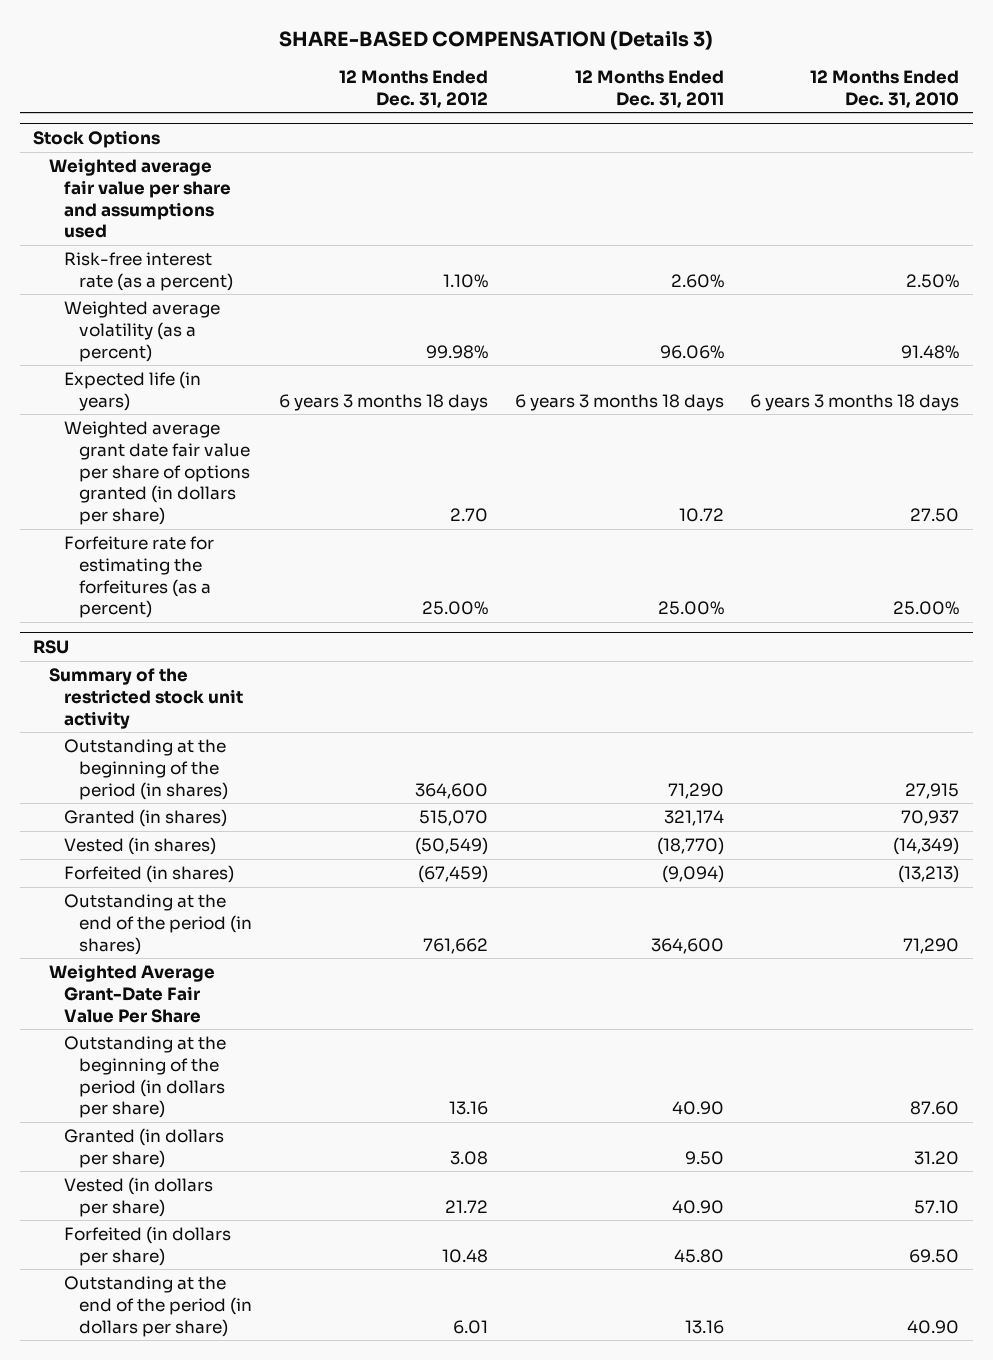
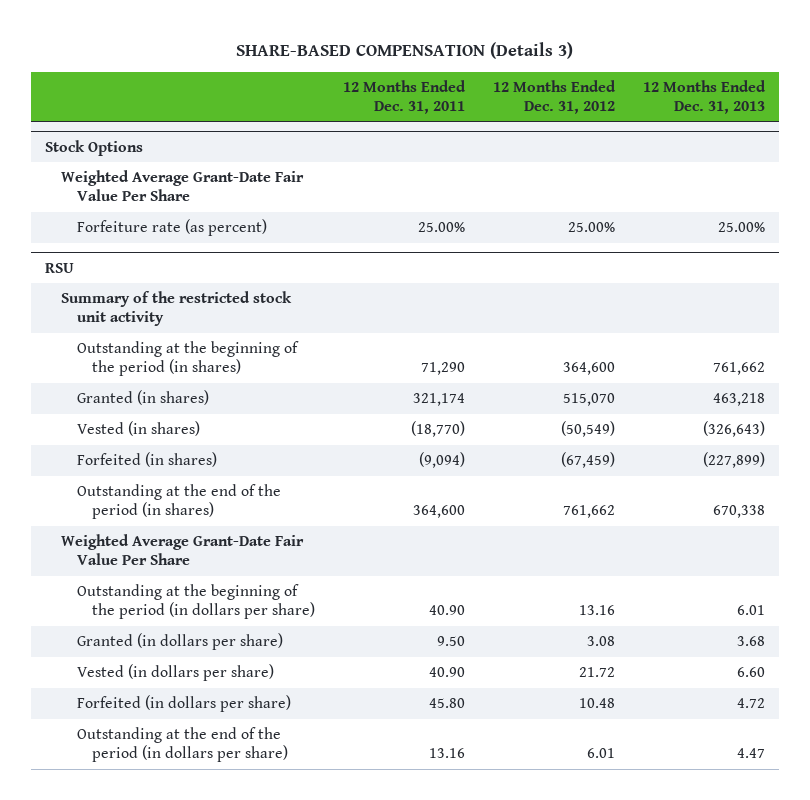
- | 12 Months Ended Dec. 31, 2012 | 12 Months Ended Dec. 31, 2011 | 12 Months Ended Dec. 31, 2010
+ | 12 Months Ended Dec. 31, 2011 | 12 Months Ended Dec. 31, 2012 | 12 Months Ended Dec. 31, 2013
@ Stock Options
- Weighted average fair value per share and assumptions used
- Risk-free interest rate (as a percent) | 1.10% | 2.60% | 2.50%
- Weighted average volatility (as a percent) | 99.98% | 96.06% | 91.48%
- Expected life (in years) | 6 years 3 months 18 days | 6 years 3 months 18 days | 6 years 3 months 18 days
- Weighted average grant date fair value per share of options granted (in dollars per share) | 2.70 | 10.72 | 27.50
- Forfeiture rate for estimating the forfeitures (as a percent) | 25.00% | 25.00% | 25.00%
+ Weighted Average Grant-Date Fair Value Per Share
+ Forfeiture rate (as percent) | 25.00% | 25.00% | 25.00%

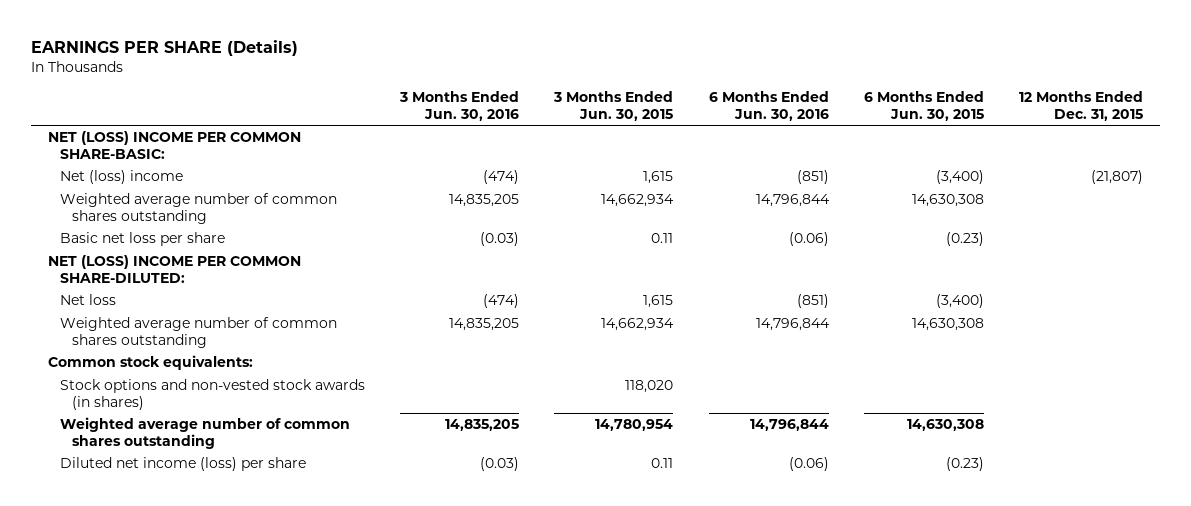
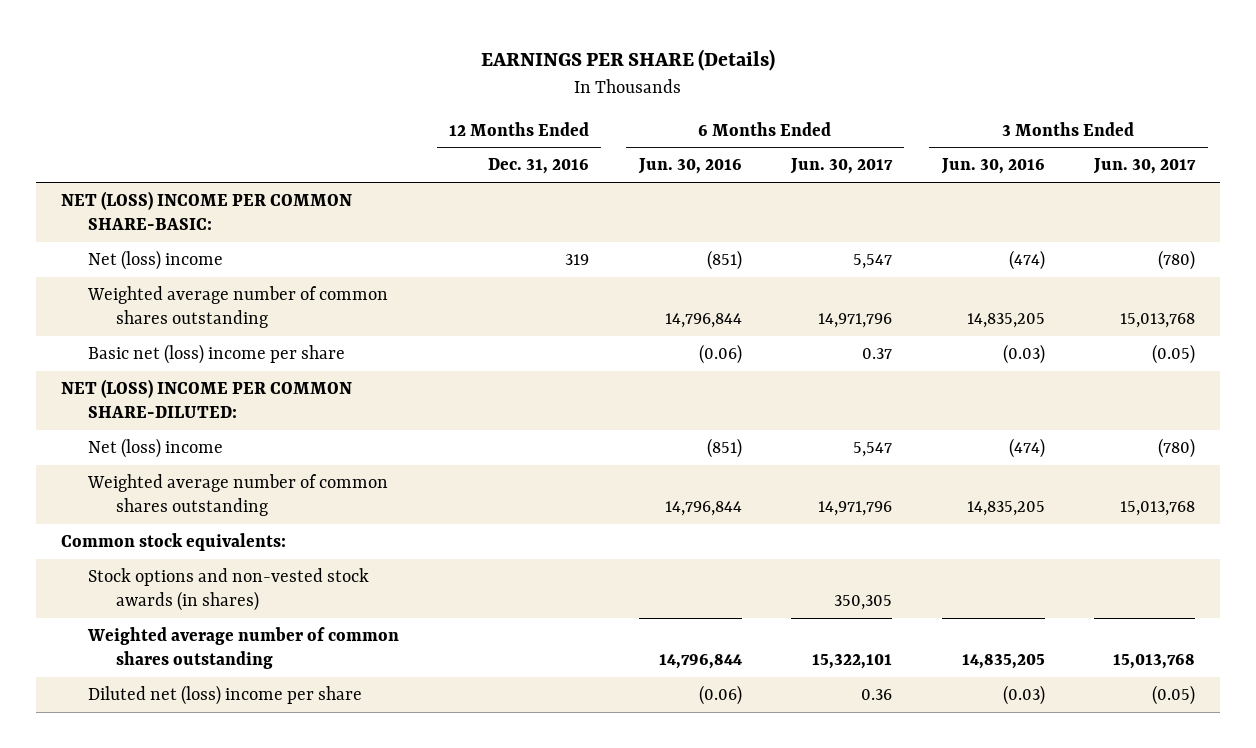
- | 3 Months Ended Jun. 30, 2016 | 3 Months Ended Jun. 30, 2015 | 6 Months Ended Jun. 30, 2016 | 6 Months Ended Jun. 30, 2015 | 12 Months Ended Dec. 31, 2015
+ | 12 Months Ended Dec. 31, 2016 | 6 Months Ended Jun. 30, 2016 | 6 Months Ended Jun. 30, 2017 | 3 Months Ended Jun. 30, 2016 | 3 Months Ended Jun. 30, 2017
- Basic net loss per share | (0.03) | 0.11 | (0.06) | (0.23) |
+ Basic net (loss) income per share | | (0.06) | 0.37 | (0.03) | (0.05)
- Net loss | (474) | 1,615 | (851) | (3,400) |
+ Net (loss) income | | (851) | 5,547 | (474) | (780)
- Diluted net income (loss) per share | (0.03) | 0.11 | (0.06) | (0.23) |
+ Diluted net (loss) income per share | | (0.06) | 0.36 | (0.03) | (0.05)

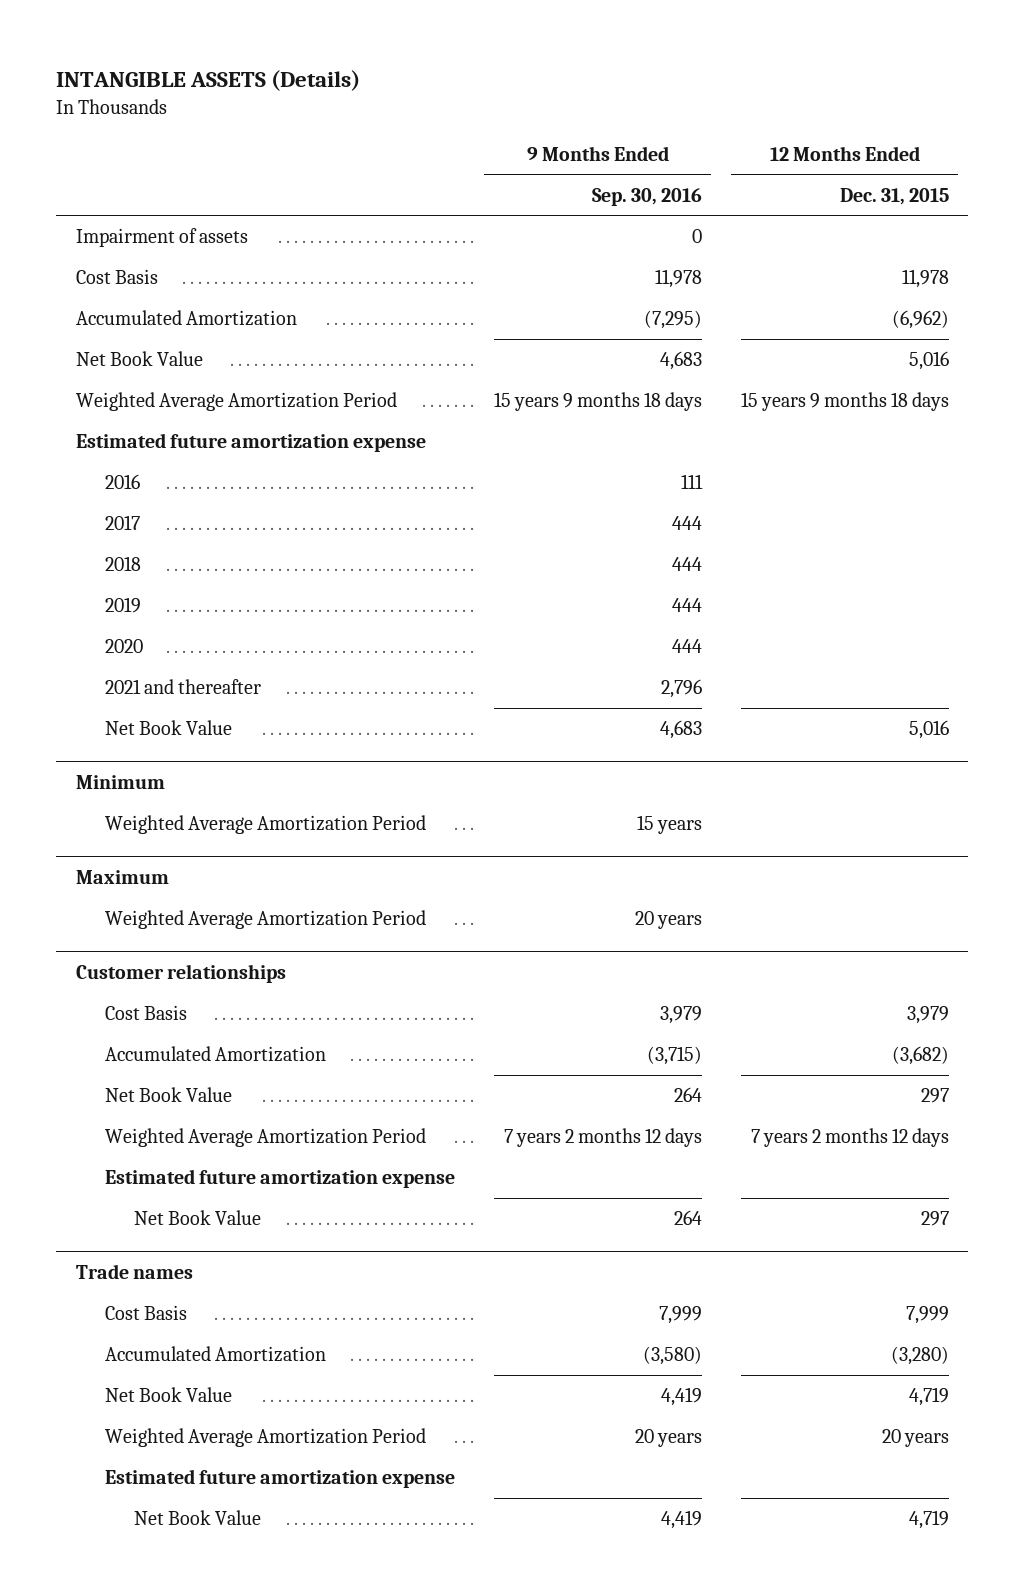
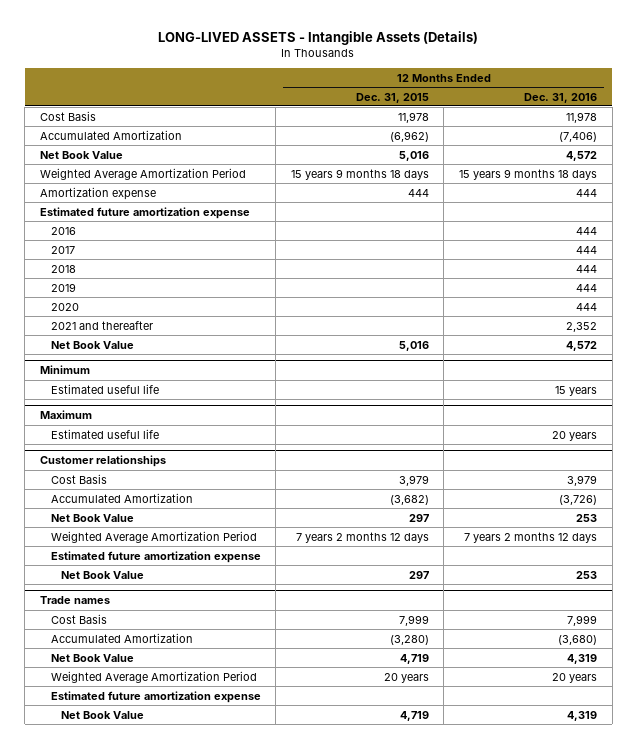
- INTANGIBLE ASSETS (Details)
+ LONG-LIVED ASSETS - Intangible Assets (Details)
- | 9 Months Ended Sep. 30, 2016 | 12 Months Ended Dec. 31, 2015
+ | 12 Months Ended Dec. 31, 2015 | 12 Months Ended Dec. 31, 2016
- Impairment of assets | 0 |
+ Amortization expense | 444 | 444
@ Minimum
- Weighted Average Amortization Period | 15 years |
+ Estimated useful life | | 15 years
@ Maximum
- Weighted Average Amortization Period | 20 years |
+ Estimated useful life | | 20 years

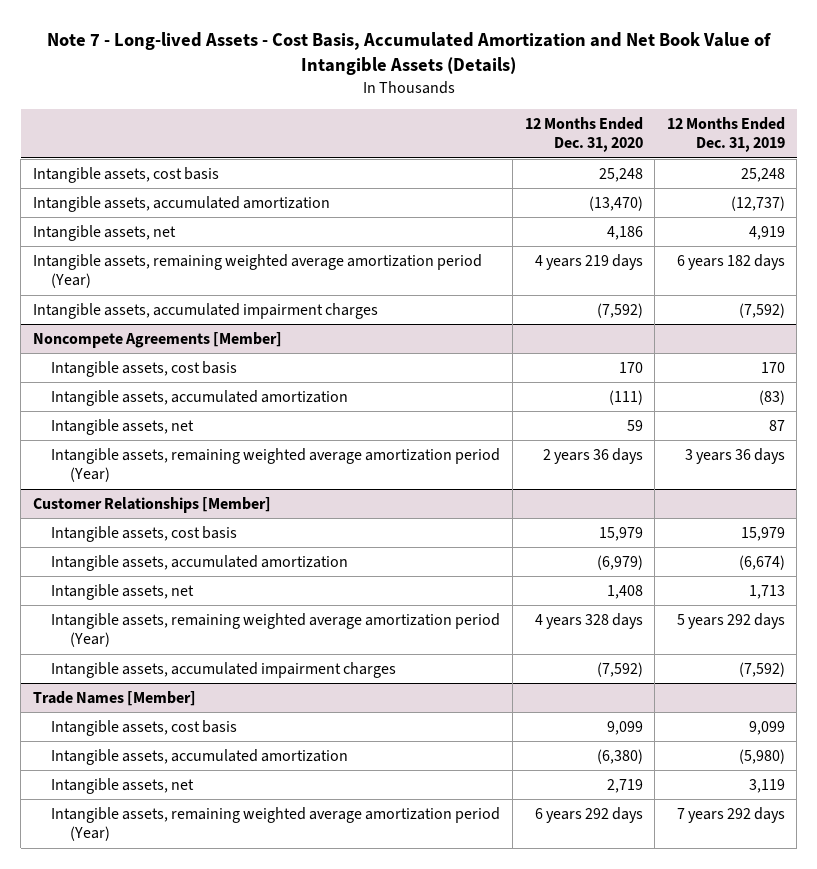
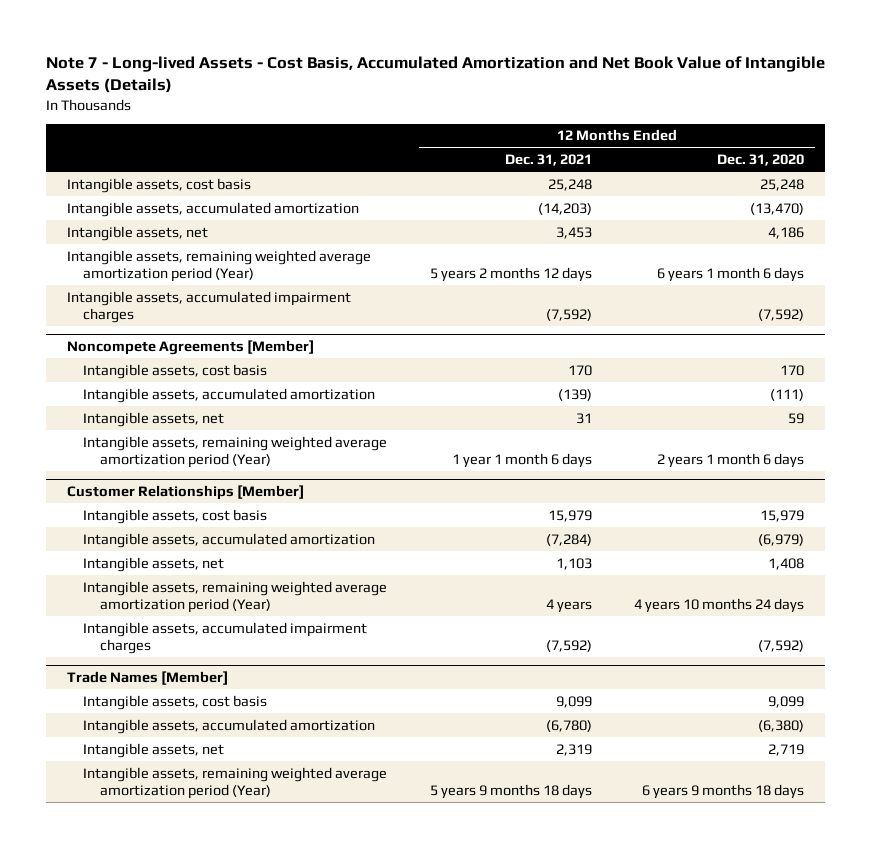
- | 12 Months Ended Dec. 31, 2020 | 12 Months Ended Dec. 31, 2019
+ | 12 Months Ended Dec. 31, 2021 | 12 Months Ended Dec. 31, 2020
- Intangible assets, remaining weighted average amortization period (Year) | 4 years 219 days | 6 years 182 days
+ Intangible assets, remaining weighted average amortization period (Year) | 5 years 2 months 12 days | 6 years 1 month 6 days
@ Noncompete Agreements [Member]
- Intangible assets, remaining weighted average amortization period (Year) | 2 years 36 days | 3 years 36 days
+ Intangible assets, remaining weighted average amortization period (Year) | 1 year 1 month 6 days | 2 years 1 month 6 days
@ Customer Relationships [Member]
- Intangible assets, remaining weighted average amortization period (Year) | 4 years 328 days | 5 years 292 days
+ Intangible assets, remaining weighted average amortization period (Year) | 4 years | 4 years 10 months 24 days
@ Trade Names [Member]
- Intangible assets, remaining weighted average amortization period (Year) | 6 years 292 days | 7 years 292 days
+ Intangible assets, remaining weighted average amortization period (Year) | 5 years 9 months 18 days | 6 years 9 months 18 days

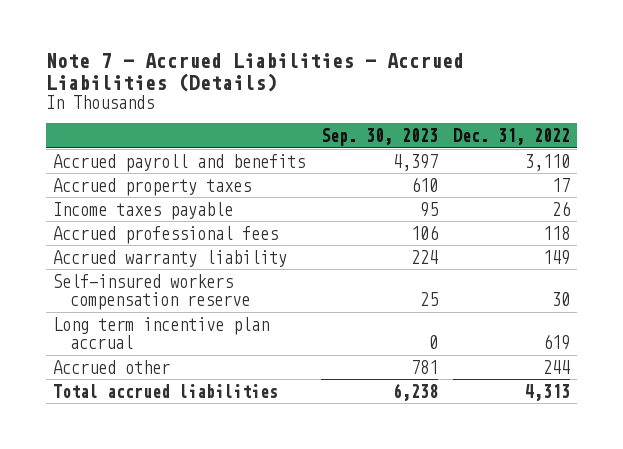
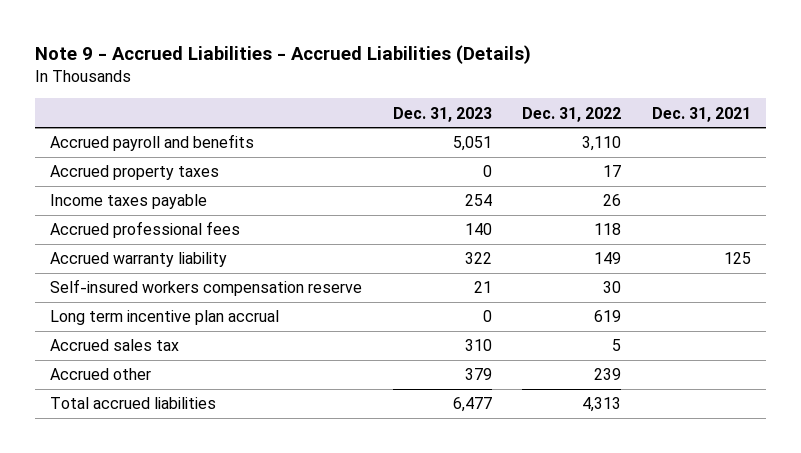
- Note 7 - Accrued Liabilities - Accrued Liabilities (Details)
+ Note 9 - Accrued Liabilities - Accrued Liabilities (Details)
- | Sep. 30, 2023 | Dec. 31, 2022
+ | Dec. 31, 2023 | Dec. 31, 2022 | Dec. 31, 2021
- Accrued other | 781 | 244
+ Accrued sales tax | 310 | 5 |
+ Accrued other | 379 | 239 |

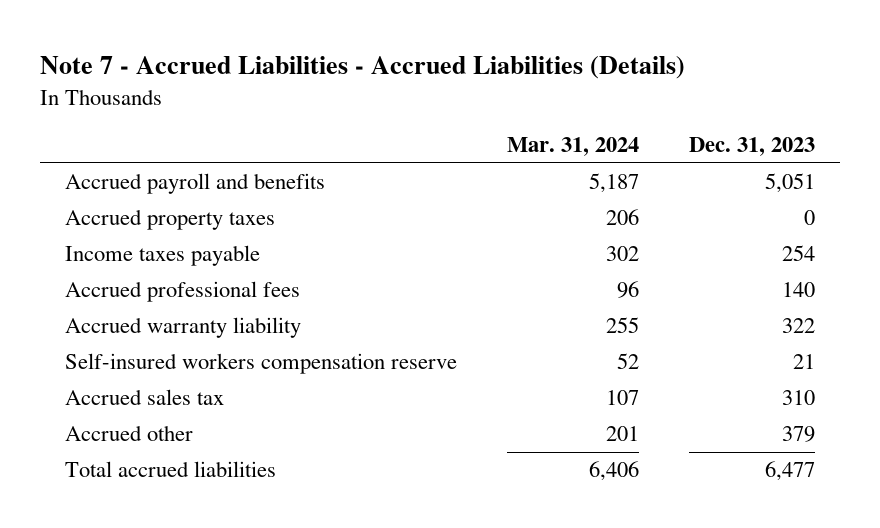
- Note 9 - Accrued Liabilities - Accrued Liabilities (Details)
+ Note 7 - Accrued Liabilities - Accrued Liabilities (Details)
- | Dec. 31, 2023 | Dec. 31, 2022 | Dec. 31, 2021
+ | Mar. 31, 2024 | Dec. 31, 2023
- Long term incentive plan accrual | 0 | 619 |

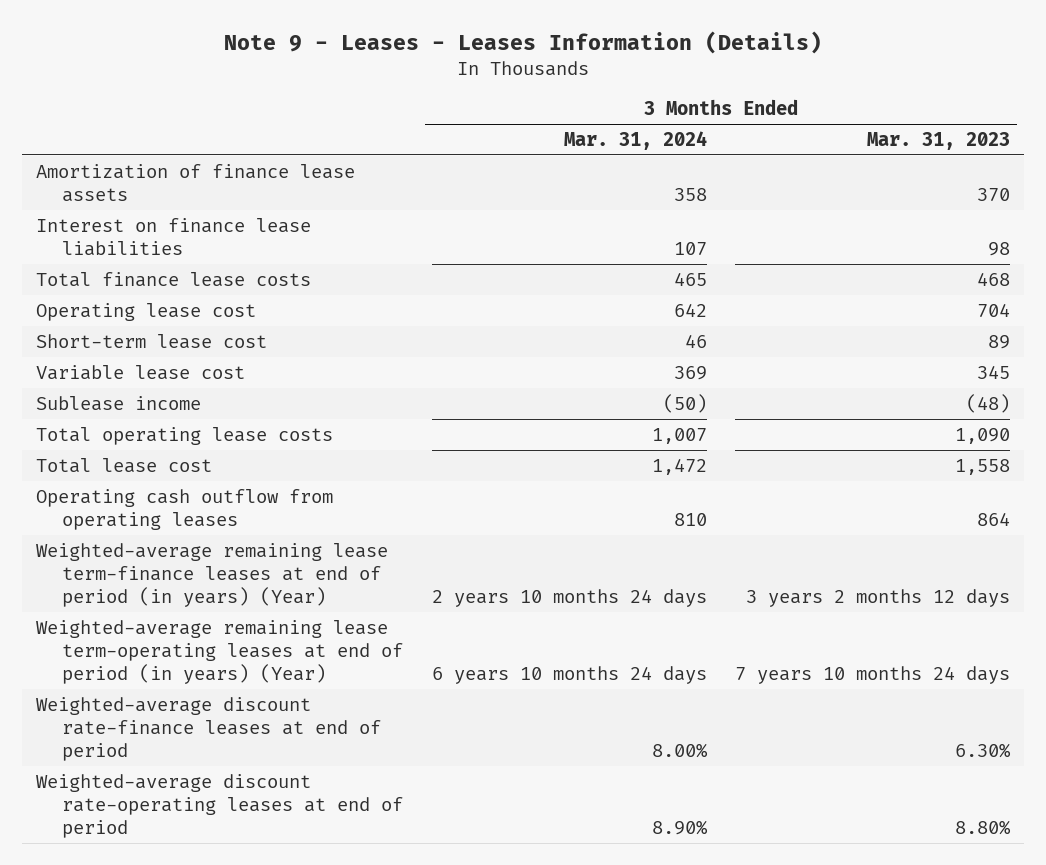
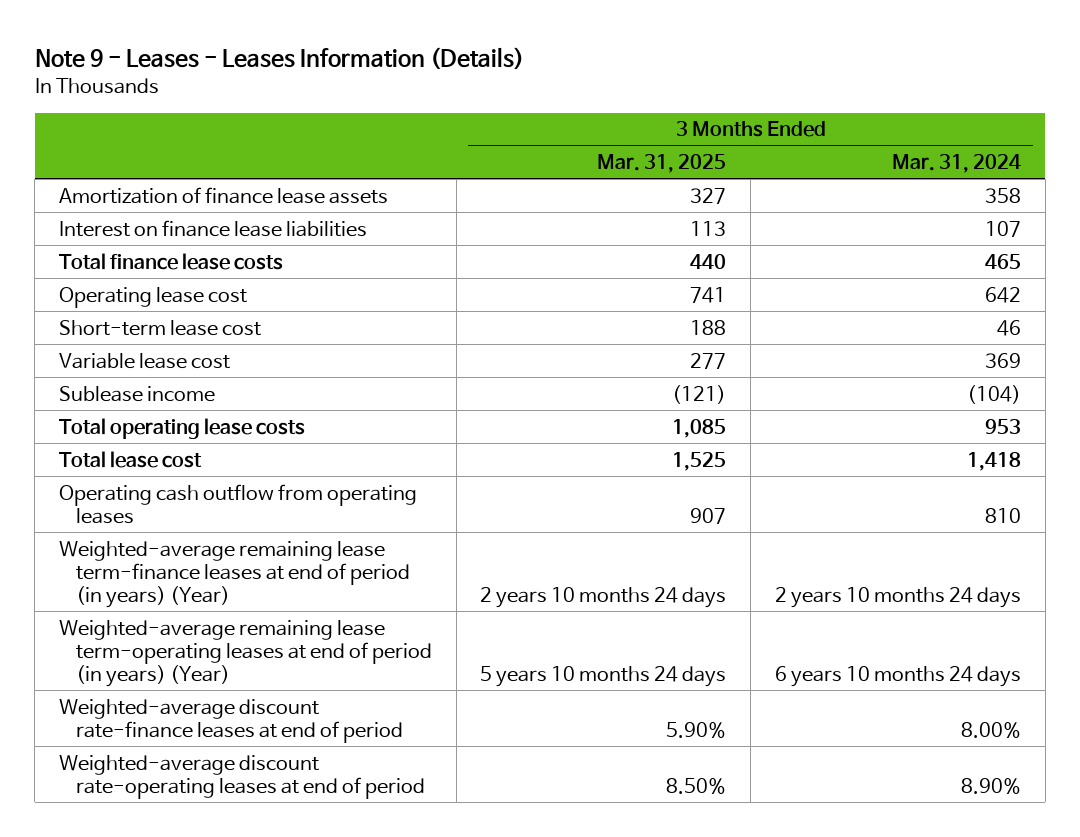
- | 3 Months Ended Mar. 31, 2024 | 3 Months Ended Mar. 31, 2023
+ | 3 Months Ended Mar. 31, 2025 | 3 Months Ended Mar. 31, 2024
- Sublease income | (50) | (48)
- Total operating lease costs | 1,007 | 1,090
- Total lease cost | 1,472 | 1,558
+ Sublease income | (121) | (104)
+ Total operating lease costs | 1,085 | 953
+ Total lease cost | 1,525 | 1,418

